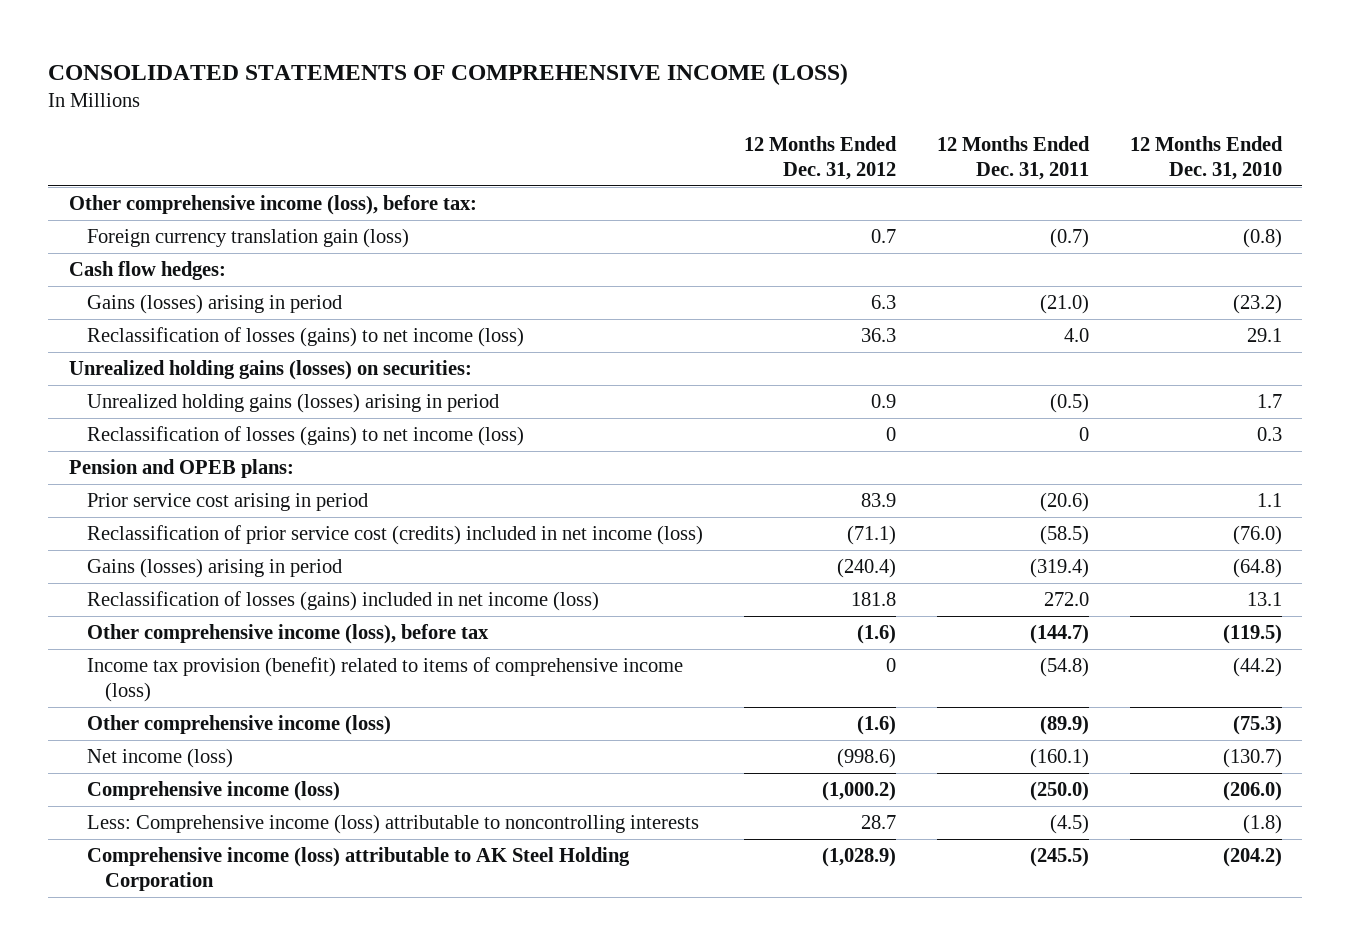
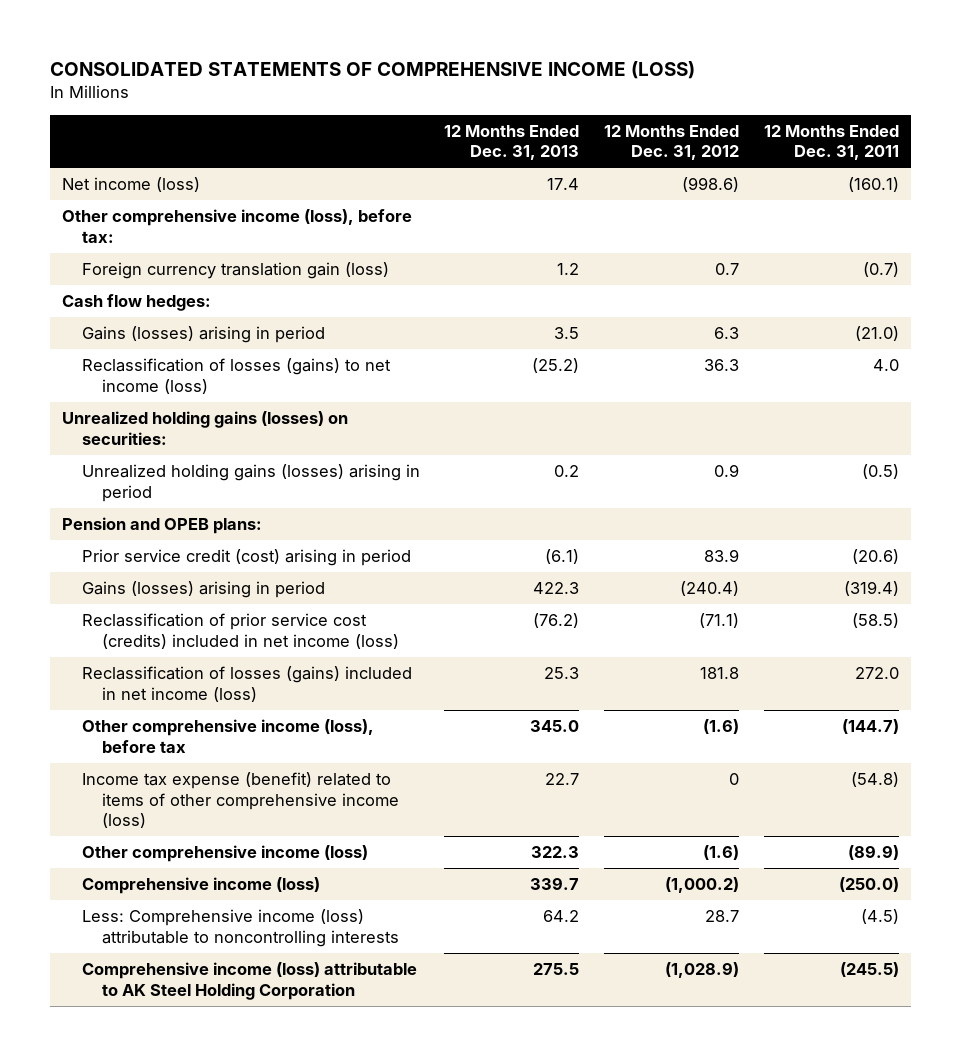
- | 12 Months Ended Dec. 31, 2012 | 12 Months Ended Dec. 31, 2011 | 12 Months Ended Dec. 31, 2010
+ | 12 Months Ended Dec. 31, 2013 | 12 Months Ended Dec. 31, 2012 | 12 Months Ended Dec. 31, 2011
moved up: Net income (loss) | 17.4 | (998.6) | (160.1)
- Reclassification of losses (gains) to net income (loss) | 0 | 0 | 0.3
- Prior service cost arising in period | 83.9 | (20.6) | 1.1
+ Prior service credit (cost) arising in period | (6.1) | 83.9 | (20.6)
moved down: Reclassification of prior service cost (credits) included in net income (loss) | (76.2) | (71.1) | (58.5)
- Income tax provision (benefit) related to items of comprehensive income (loss) | 0 | (54.8) | (44.2)
+ Income tax expense (benefit) related to items of other comprehensive income (loss) | 22.7 | 0 | (54.8)

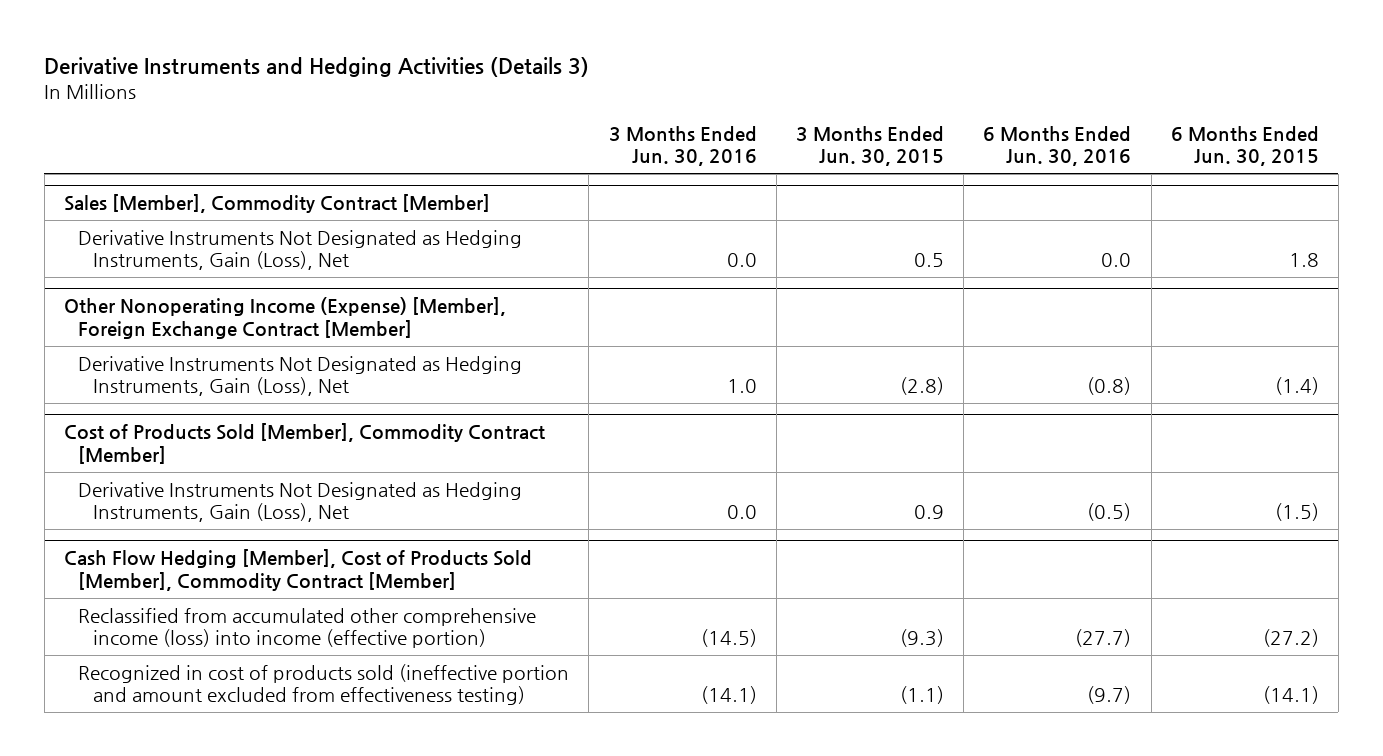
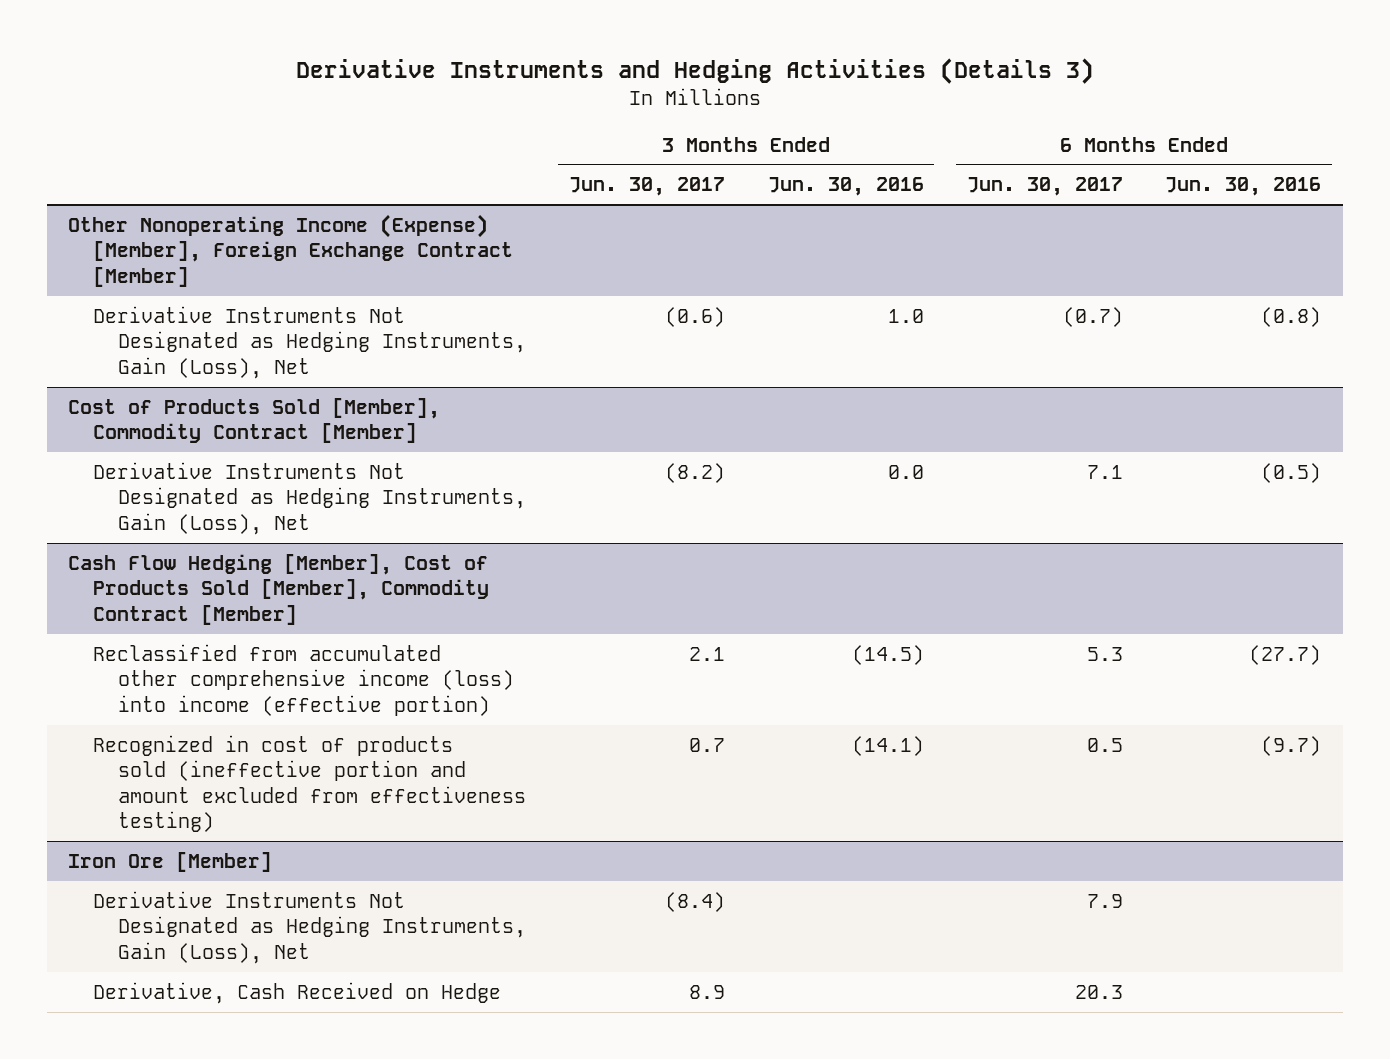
- | 3 Months Ended Jun. 30, 2016 | 3 Months Ended Jun. 30, 2015 | 6 Months Ended Jun. 30, 2016 | 6 Months Ended Jun. 30, 2015
+ | 3 Months Ended Jun. 30, 2017 | 3 Months Ended Jun. 30, 2016 | 6 Months Ended Jun. 30, 2017 | 6 Months Ended Jun. 30, 2016
- Sales [Member], Commodity Contract [Member]
- Derivative Instruments Not Designated as Hedging Instruments, Gain (Loss), Net | 0.0 | 0.5 | 0.0 | 1.8
+ Iron Ore [Member]
+ Derivative Instruments Not Designated as Hedging Instruments, Gain (Loss), Net | (8.4) | | 7.9 |
+ Derivative, Cash Received on Hedge | 8.9 | | 20.3 |

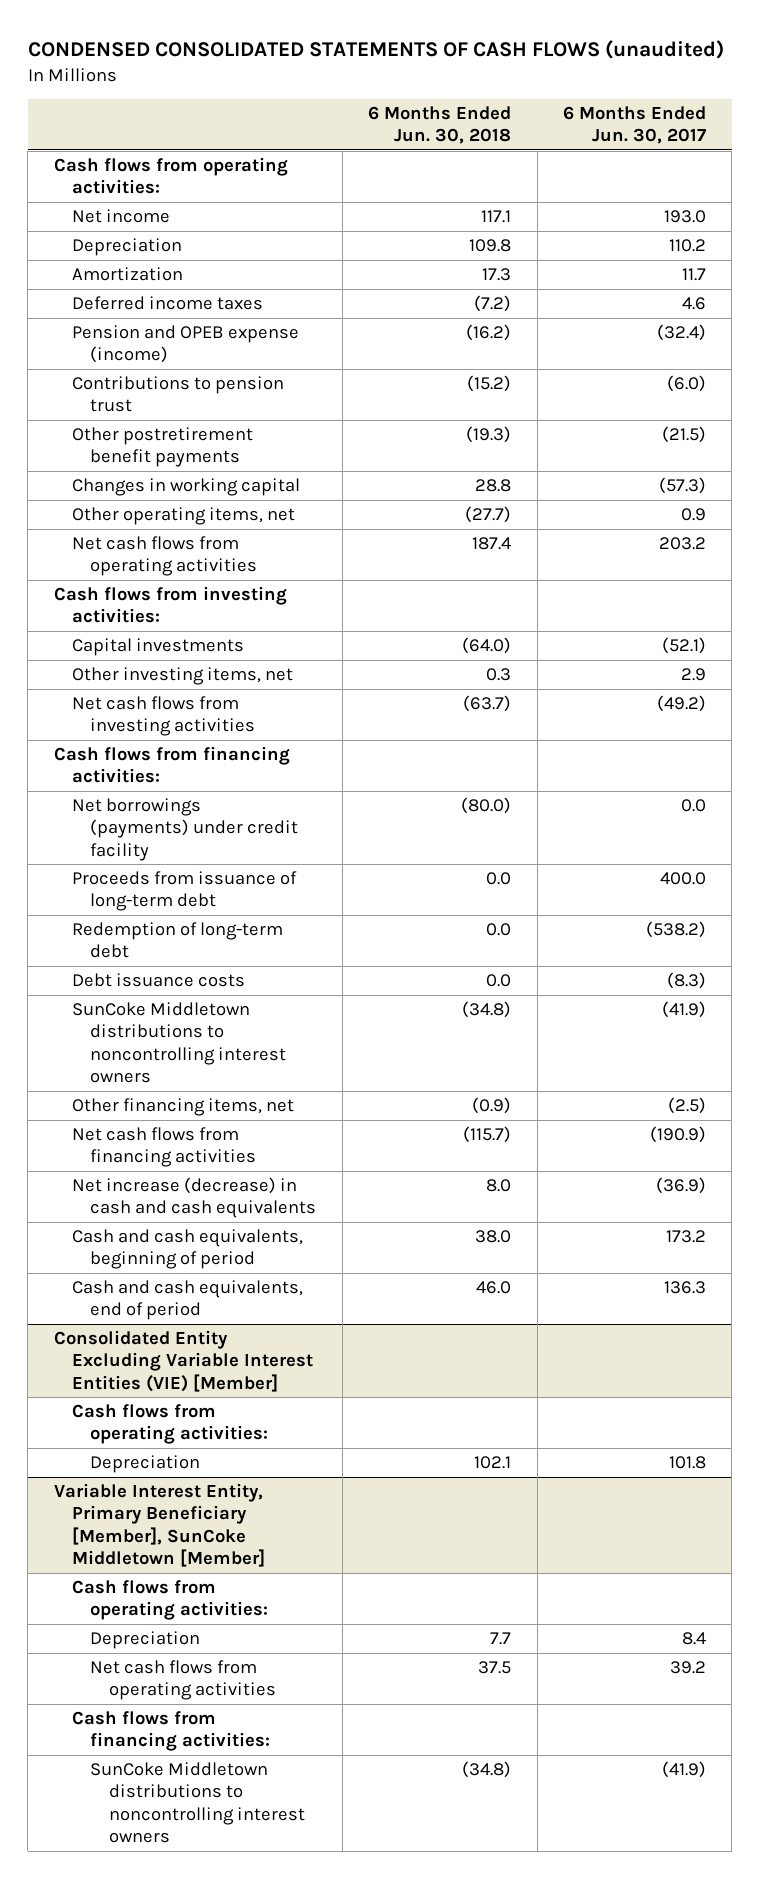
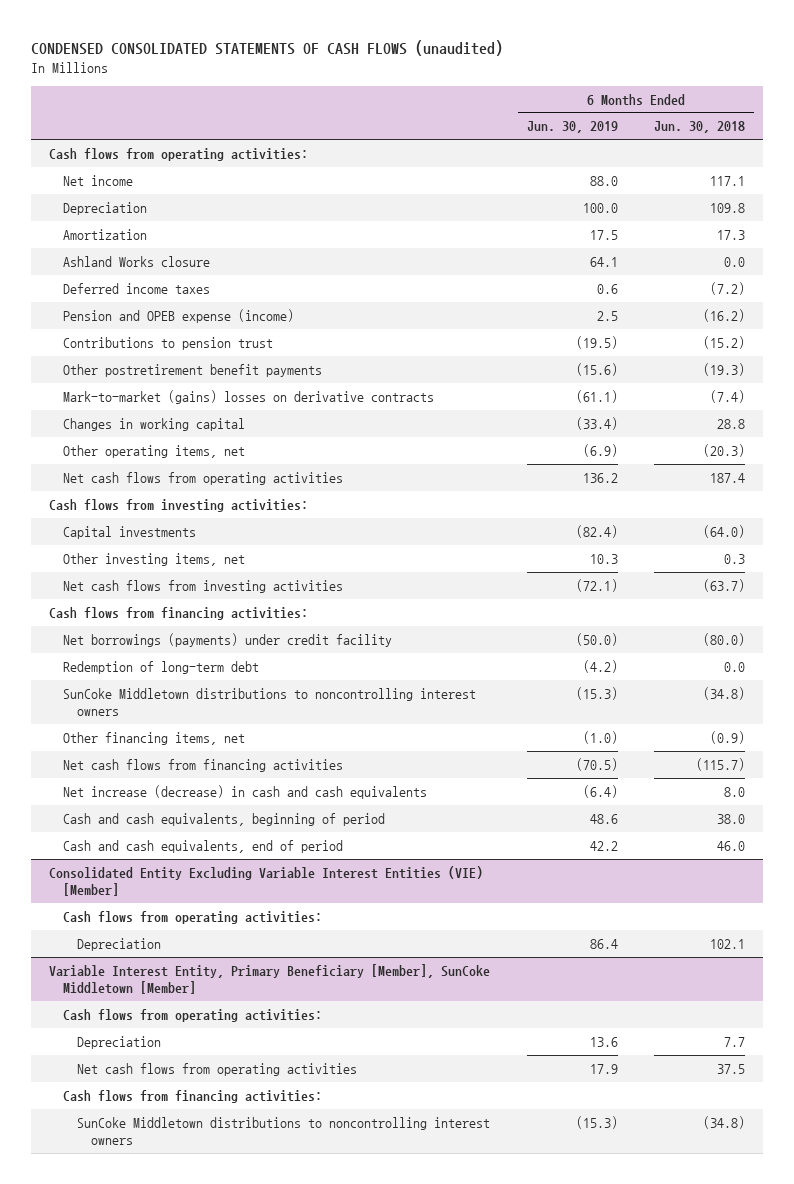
- | 6 Months Ended Jun. 30, 2018 | 6 Months Ended Jun. 30, 2017
+ | 6 Months Ended Jun. 30, 2019 | 6 Months Ended Jun. 30, 2018
+ Ashland Works closure | 64.1 | 0.0
+ Mark-to-market (gains) losses on derivative contracts | (61.1) | (7.4)
- Other operating items, net | (27.7) | 0.9
+ Other operating items, net | (6.9) | (20.3)
- Proceeds from issuance of long-term debt | 0.0 | 400.0
- Debt issuance costs | 0.0 | (8.3)

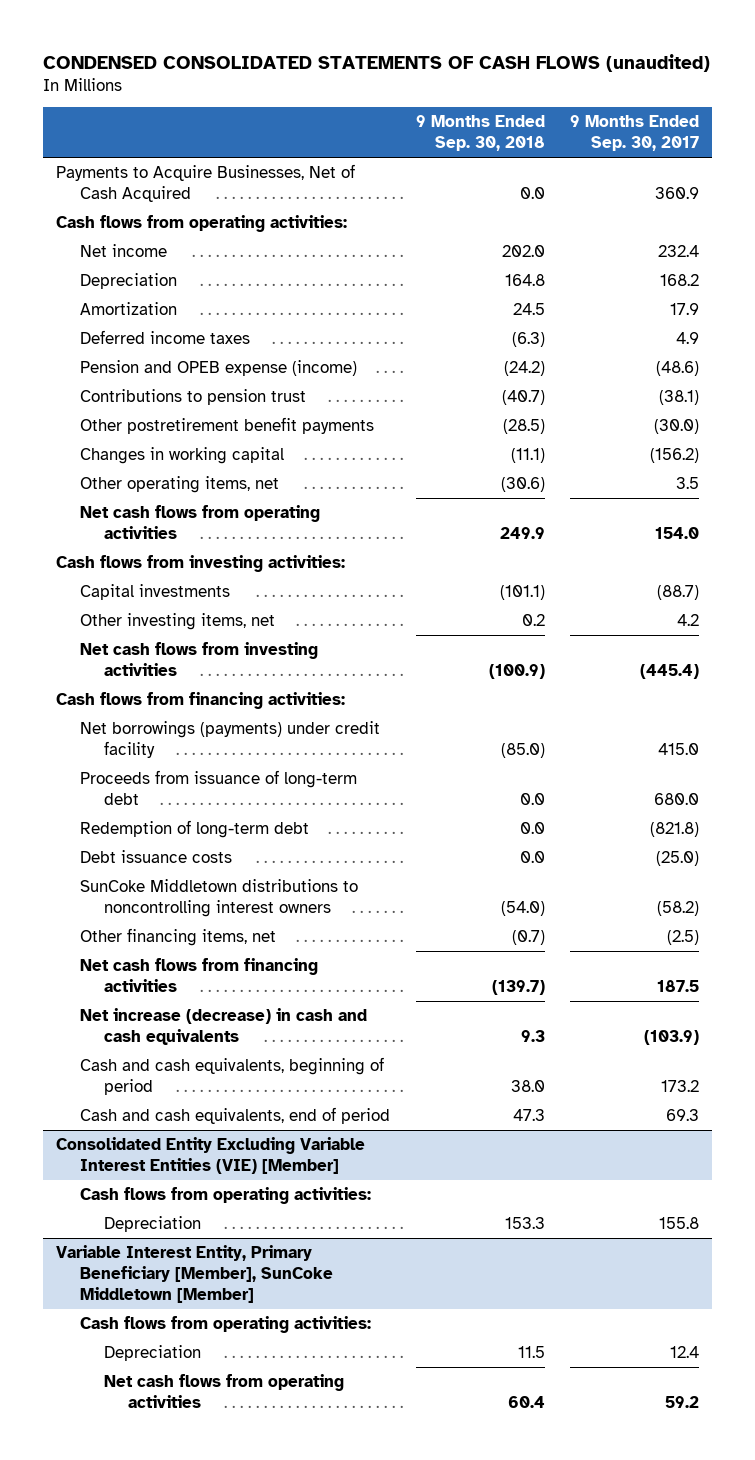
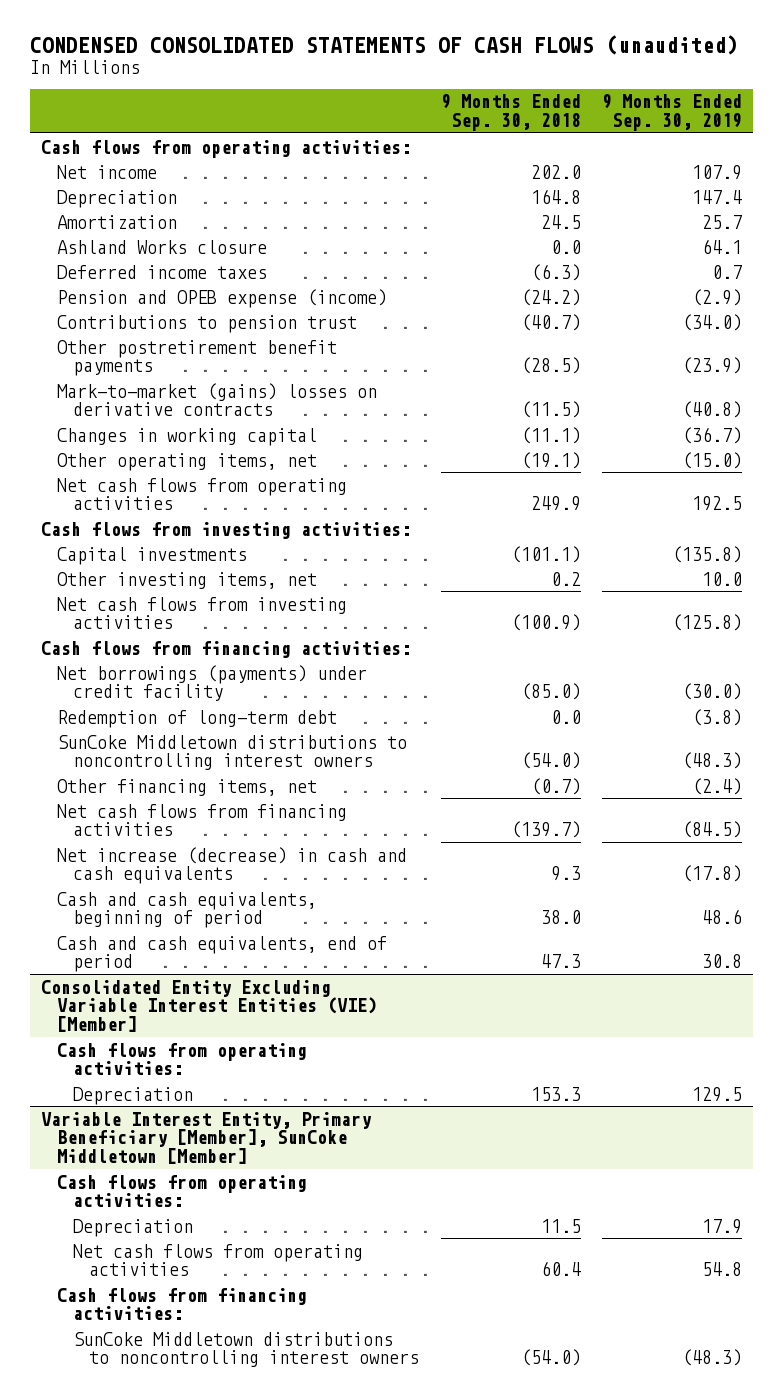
- | 9 Months Ended Sep. 30, 2018 | 9 Months Ended Sep. 30, 2017
+ | 9 Months Ended Sep. 30, 2018 | 9 Months Ended Sep. 30, 2019
- Payments to Acquire Businesses, Net of Cash Acquired | 0.0 | 360.9
+ Ashland Works closure | 0.0 | 64.1
+ Mark-to-market (gains) losses on derivative contracts | (11.5) | (40.8)
- Other operating items, net | (30.6) | 3.5
+ Other operating items, net | (19.1) | (15.0)
- Proceeds from issuance of long-term debt | 0.0 | 680.0
- Debt issuance costs | 0.0 | (25.0)
@ Variable Interest Entity, Primary Beneficiary [Member], SunCoke Middletown [Member]
+ Cash flows from financing activities:
+ SunCoke Middletown distributions to noncontrolling interest owners | (54.0) | (48.3)

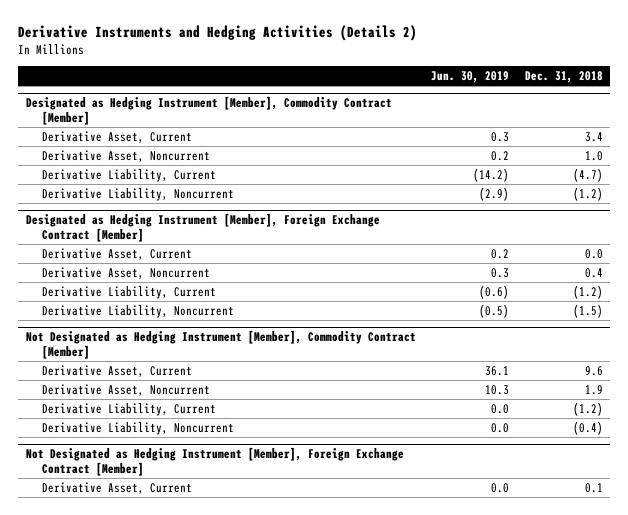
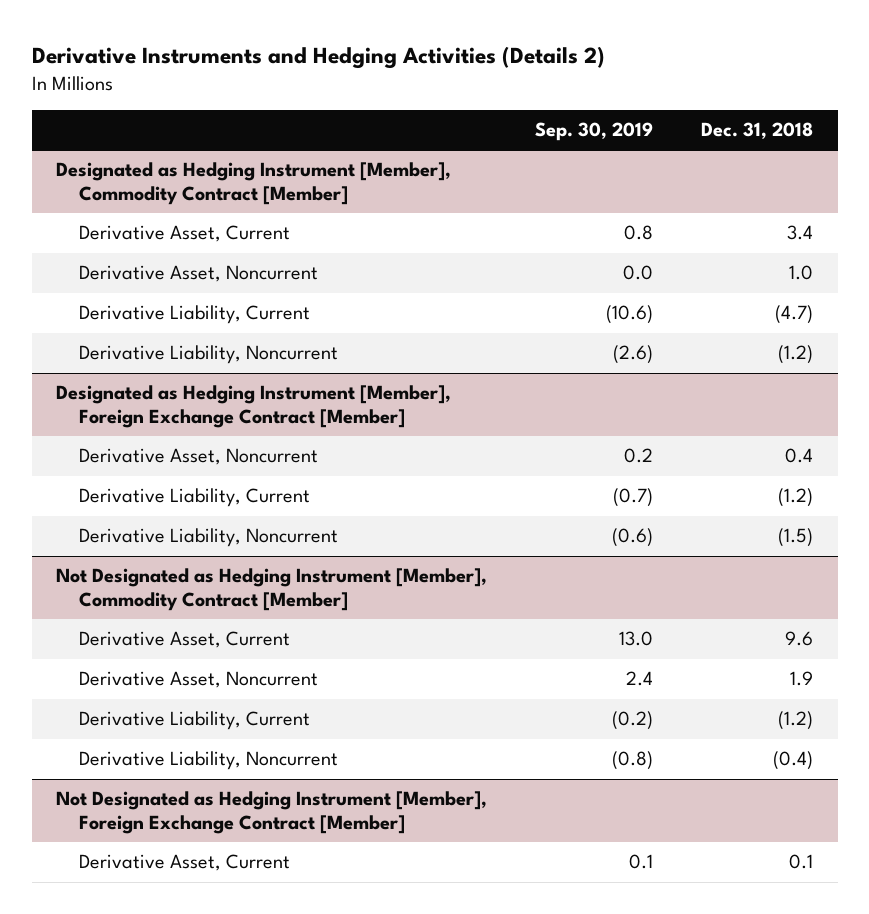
- | Jun. 30, 2019 | Dec. 31, 2018
+ | Sep. 30, 2019 | Dec. 31, 2018
@ Designated as Hedging Instrument [Member], Foreign Exchange Contract [Member]
- Derivative Asset, Current | 0.2 | 0.0

